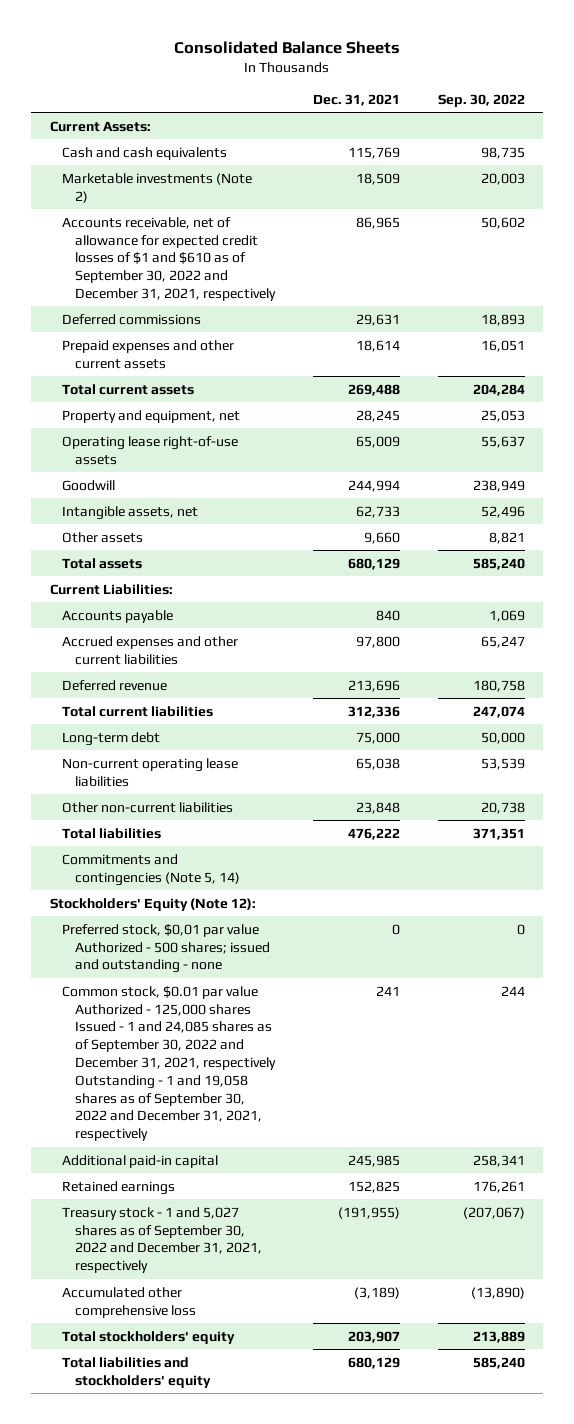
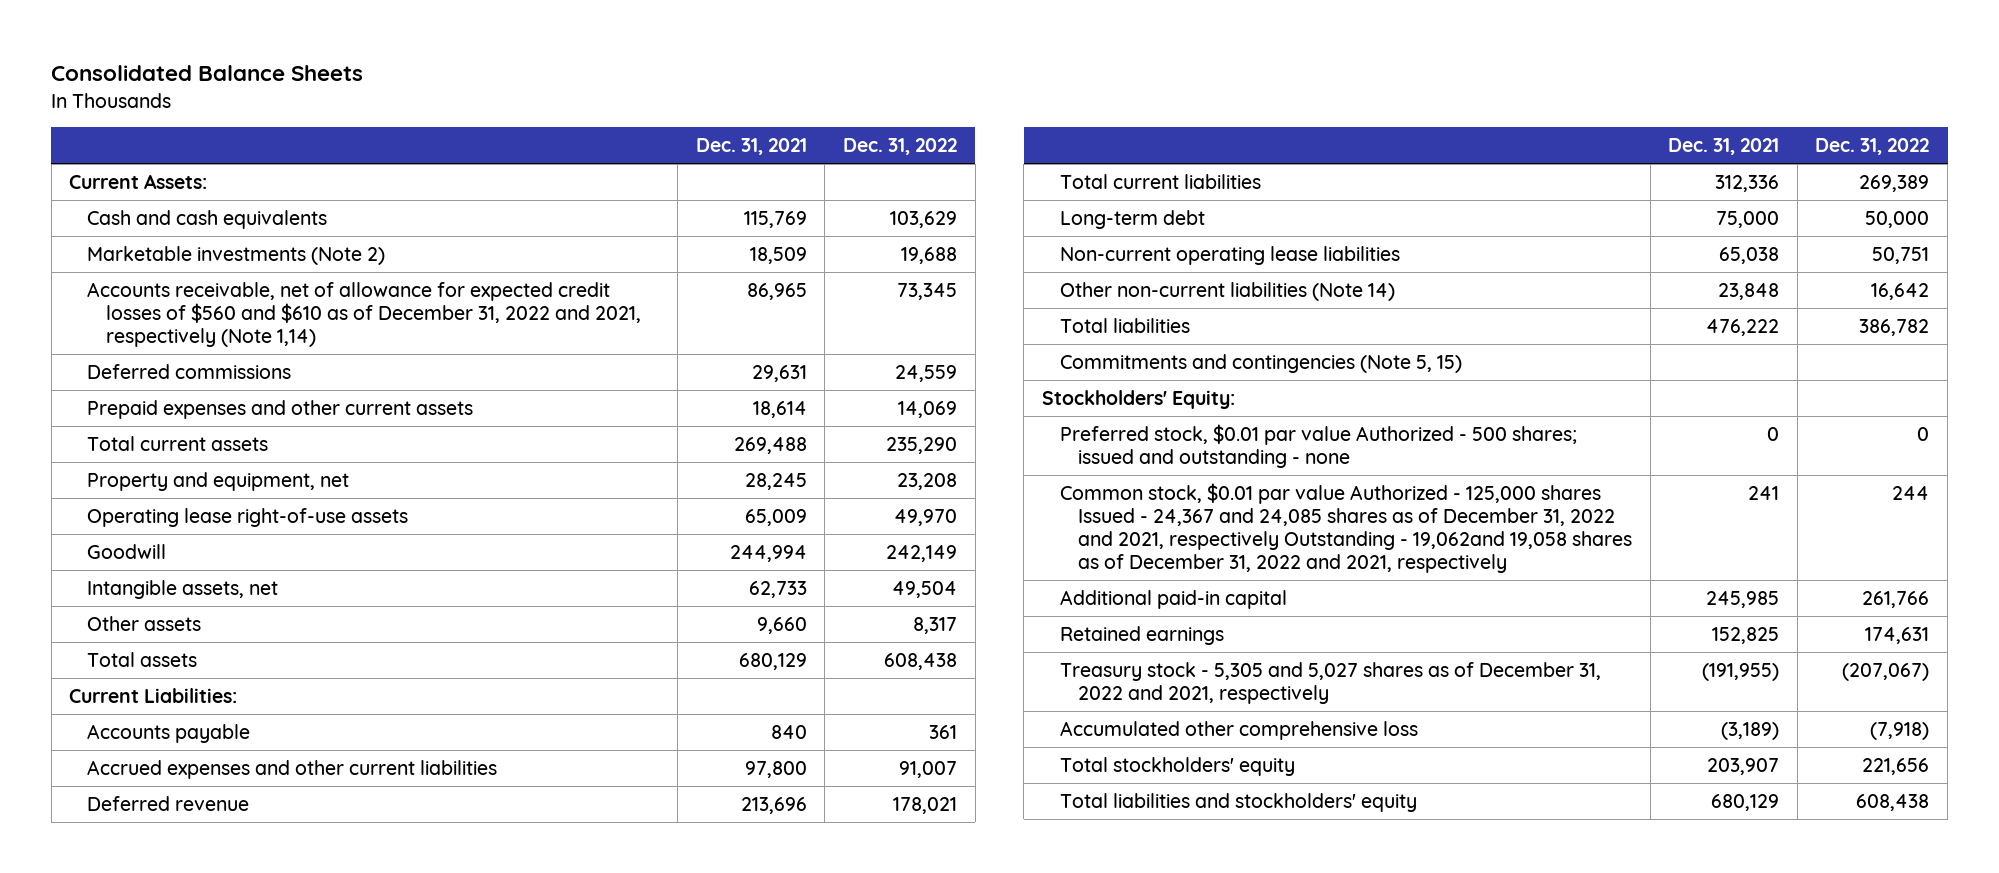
- | Dec. 31, 2021 | Sep. 30, 2022
+ | Dec. 31, 2021 | Dec. 31, 2022
- Accounts receivable, net of allowance for expected credit losses of $1 and $610 as of September 30, 2022 and December 31, 2021, respectively | 86,965 | 50,602
+ Accounts receivable, net of allowance for expected credit losses of $560 and $610 as of December 31, 2022 and 2021, respectively (Note 1,14) | 86,965 | 73,345
- Other non-current liabilities | 23,848 | 20,738
+ Other non-current liabilities (Note 14) | 23,848 | 16,642
- Commitments and contingencies (Note 5, 14)
- Stockholders' Equity (Note 12):
- Preferred stock, $0,01 par value Authorized - 500 shares; issued and outstanding - none | 0 | 0
- Common stock, $0.01 par value Authorized - 125,000 shares Issued - 1 and 24,085 shares as of September 30, 2022 and December 31, 2021, respectively Outstanding - 1 and 19,058 shares as of September 30, 2022 and December 31, 2021, respectively | 241 | 244
+ Commitments and contingencies (Note 5, 15)
+ Stockholders' Equity:
+ Preferred stock, $0.01 par value Authorized - 500 shares; issued and outstanding - none | 0 | 0
+ Common stock, $0.01 par value Authorized - 125,000 shares Issued - 24,367 and 24,085 shares as of December 31, 2022 and 2021, respectively Outstanding - 19,062and 19,058 shares as of December 31, 2022 and 2021, respectively | 241 | 244
- Treasury stock - 1 and 5,027 shares as of September 30, 2022 and December 31, 2021, respectively | (191,955) | (207,067)
+ Treasury stock - 5,305 and 5,027 shares as of December 31, 2022 and 2021, respectively | (191,955) | (207,067)

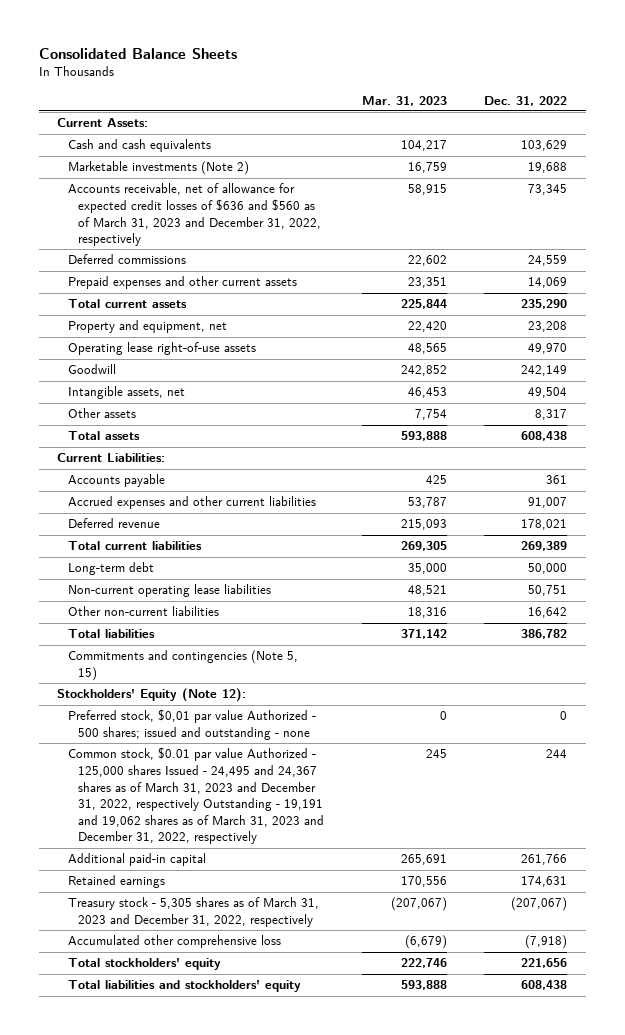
- | Dec. 31, 2021 | Dec. 31, 2022
+ | Mar. 31, 2023 | Dec. 31, 2022
- Accounts receivable, net of allowance for expected credit losses of $560 and $610 as of December 31, 2022 and 2021, respectively (Note 1,14) | 86,965 | 73,345
+ Accounts receivable, net of allowance for expected credit losses of $636 and $560 as of March 31, 2023 and December 31, 2022, respectively | 58,915 | 73,345
- Other non-current liabilities (Note 14) | 23,848 | 16,642
+ Other non-current liabilities | 18,316 | 16,642
- Stockholders' Equity:
- Preferred stock, $0.01 par value Authorized - 500 shares; issued and outstanding - none | 0 | 0
- Common stock, $0.01 par value Authorized - 125,000 shares Issued - 24,367 and 24,085 shares as of December 31, 2022 and 2021, respectively Outstanding - 19,062and 19,058 shares as of December 31, 2022 and 2021, respectively | 241 | 244
+ Stockholders' Equity (Note 12):
+ Preferred stock, $0,01 par value Authorized - 500 shares; issued and outstanding - none | 0 | 0
+ Common stock, $0.01 par value Authorized - 125,000 shares Issued - 24,495 and 24,367 shares as of March 31, 2023 and December 31, 2022, respectively Outstanding - 19,191 and 19,062 shares as of March 31, 2023 and December 31, 2022, respectively | 245 | 244
- Treasury stock - 5,305 and 5,027 shares as of December 31, 2022 and 2021, respectively | (191,955) | (207,067)
+ Treasury stock - 5,305 shares as of March 31, 2023 and December 31, 2022, respectively | (207,067) | (207,067)

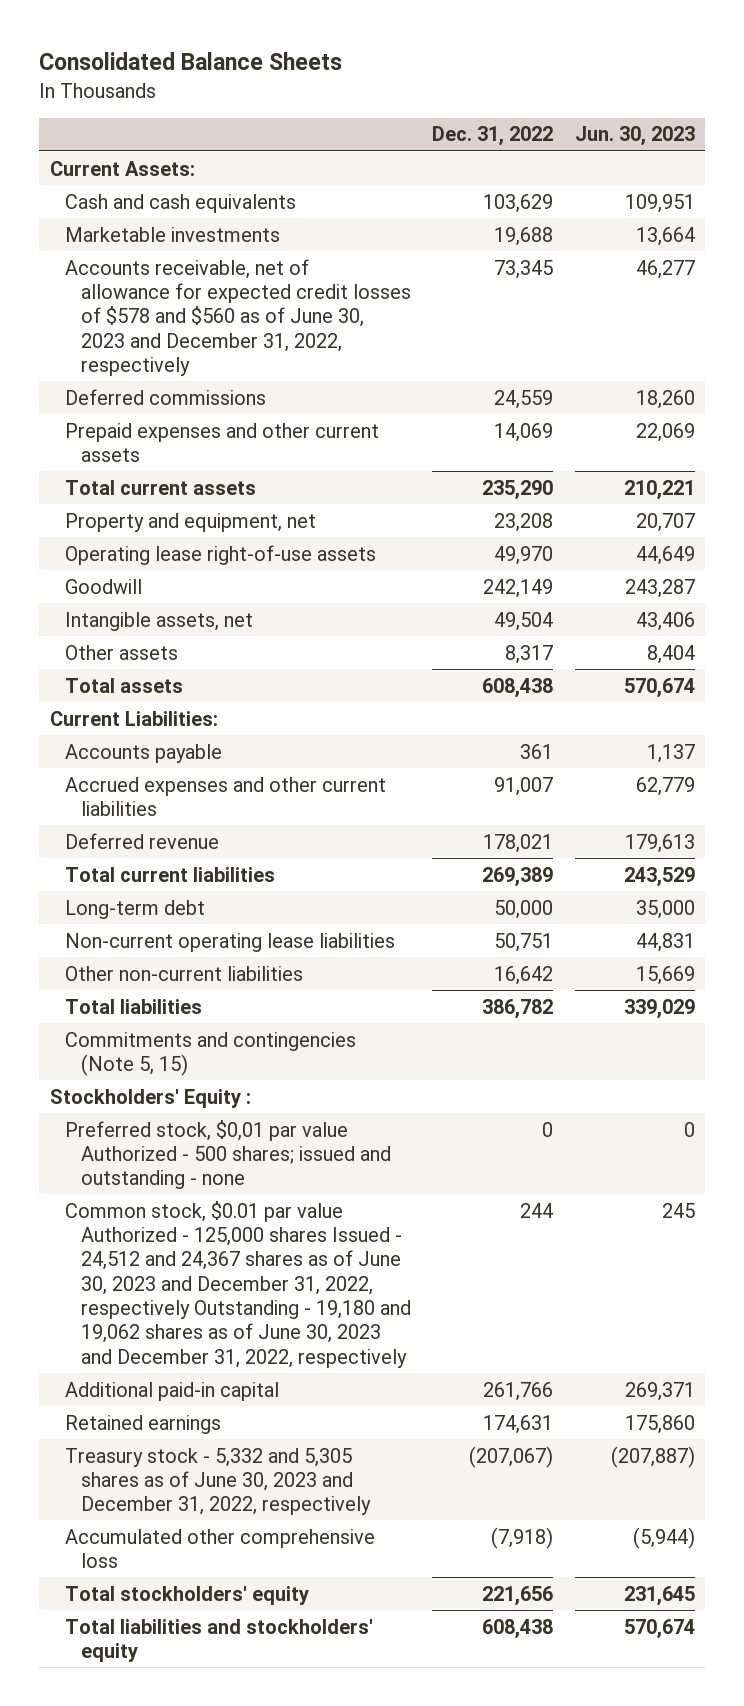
- | Mar. 31, 2023 | Dec. 31, 2022
+ | Dec. 31, 2022 | Jun. 30, 2023
- Marketable investments (Note 2) | 16,759 | 19,688
- Accounts receivable, net of allowance for expected credit losses of $636 and $560 as of March 31, 2023 and December 31, 2022, respectively | 58,915 | 73,345
+ Marketable investments | 19,688 | 13,664
+ Accounts receivable, net of allowance for expected credit losses of $578 and $560 as of June 30, 2023 and December 31, 2022, respectively | 73,345 | 46,277
- Stockholders' Equity (Note 12):
+ Stockholders' Equity :
- Common stock, $0.01 par value Authorized - 125,000 shares Issued - 24,495 and 24,367 shares as of March 31, 2023 and December 31, 2022, respectively Outstanding - 19,191 and 19,062 shares as of March 31, 2023 and December 31, 2022, respectively | 245 | 244
+ Common stock, $0.01 par value Authorized - 125,000 shares Issued - 24,512 and 24,367 shares as of June 30, 2023 and December 31, 2022, respectively Outstanding - 19,180 and 19,062 shares as of June 30, 2023 and December 31, 2022, respectively | 244 | 245
- Treasury stock - 5,305 shares as of March 31, 2023 and December 31, 2022, respectively | (207,067) | (207,067)
+ Treasury stock - 5,332 and 5,305 shares as of June 30, 2023 and December 31, 2022, respectively | (207,067) | (207,887)

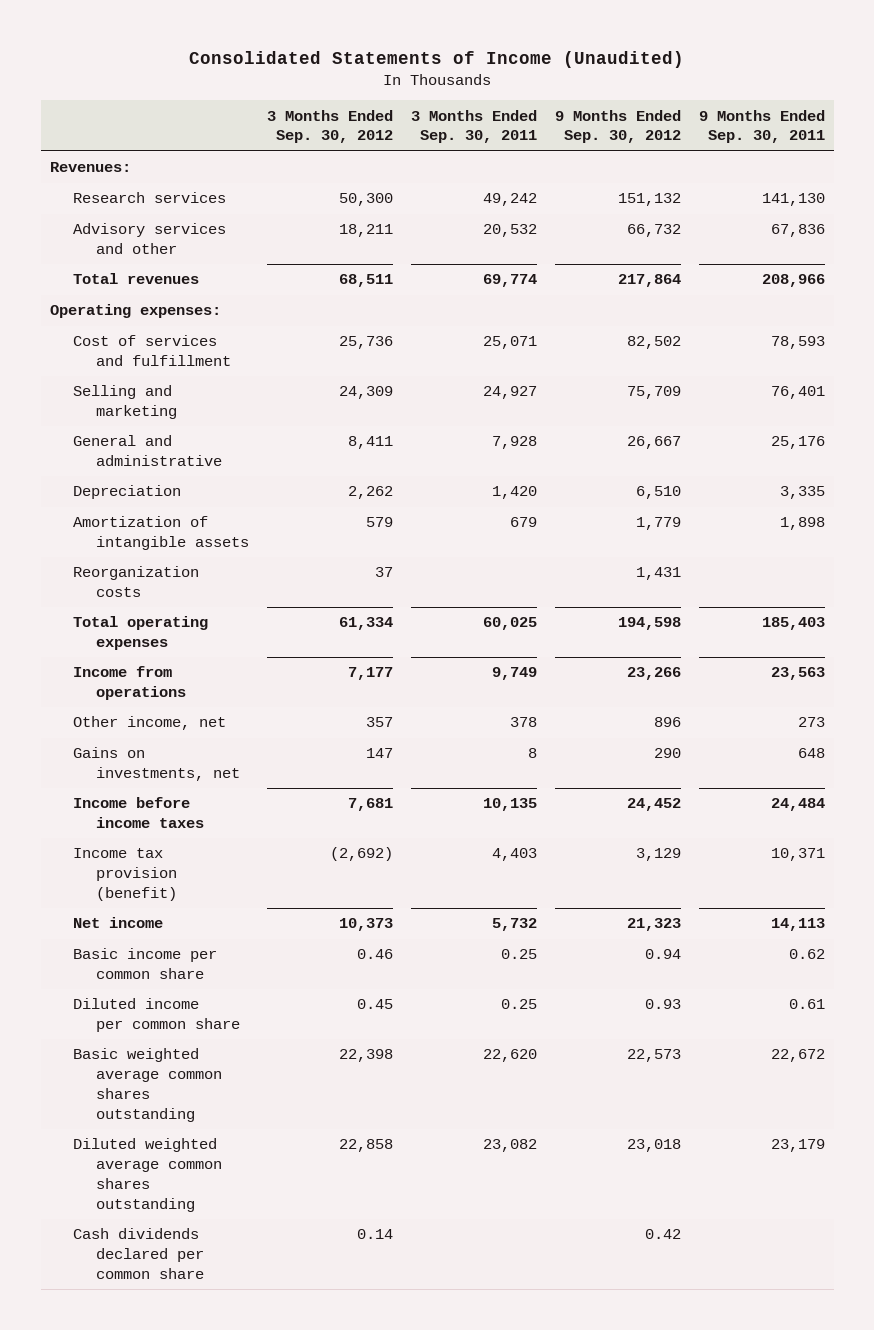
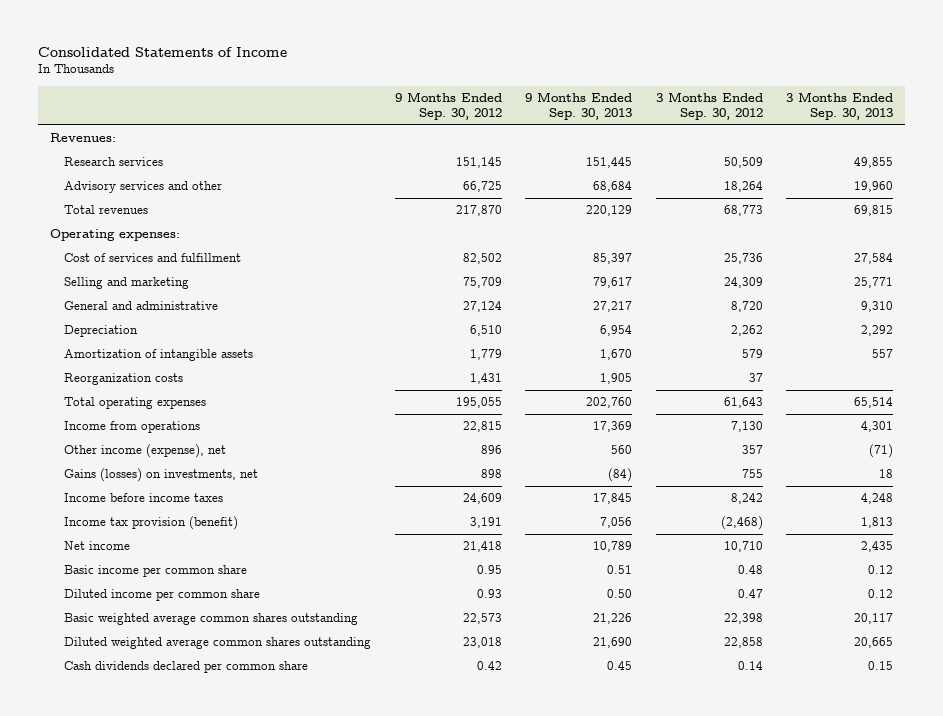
- Consolidated Statements of Income (Unaudited)
+ Consolidated Statements of Income
- | 3 Months Ended Sep. 30, 2012 | 3 Months Ended Sep. 30, 2011 | 9 Months Ended Sep. 30, 2012 | 9 Months Ended Sep. 30, 2011
+ | 9 Months Ended Sep. 30, 2012 | 9 Months Ended Sep. 30, 2013 | 3 Months Ended Sep. 30, 2012 | 3 Months Ended Sep. 30, 2013
- Research services | 50,300 | 49,242 | 151,132 | 141,130
- Advisory services and other | 18,211 | 20,532 | 66,732 | 67,836
- Total revenues | 68,511 | 69,774 | 217,864 | 208,966
+ Research services | 151,145 | 151,445 | 50,509 | 49,855
+ Advisory services and other | 66,725 | 68,684 | 18,264 | 19,960
+ Total revenues | 217,870 | 220,129 | 68,773 | 69,815
- General and administrative | 8,411 | 7,928 | 26,667 | 25,176
+ General and administrative | 27,124 | 27,217 | 8,720 | 9,310
- Total operating expenses | 61,334 | 60,025 | 194,598 | 185,403
- Income from operations | 7,177 | 9,749 | 23,266 | 23,563
- Other income, net | 357 | 378 | 896 | 273
- Gains on investments, net | 147 | 8 | 290 | 648
- Income before income taxes | 7,681 | 10,135 | 24,452 | 24,484
- Income tax provision (benefit) | (2,692) | 4,403 | 3,129 | 10,371
- Net income | 10,373 | 5,732 | 21,323 | 14,113
- Basic income per common share | 0.46 | 0.25 | 0.94 | 0.62
- Diluted income per common share | 0.45 | 0.25 | 0.93 | 0.61
+ Total operating expenses | 195,055 | 202,760 | 61,643 | 65,514
+ Income from operations | 22,815 | 17,369 | 7,130 | 4,301
+ Other income (expense), net | 896 | 560 | 357 | (71)
+ Gains (losses) on investments, net | 898 | (84) | 755 | 18
+ Income before income taxes | 24,609 | 17,845 | 8,242 | 4,248
+ Income tax provision (benefit) | 3,191 | 7,056 | (2,468) | 1,813
+ Net income | 21,418 | 10,789 | 10,710 | 2,435
+ Basic income per common share | 0.95 | 0.51 | 0.48 | 0.12
+ Diluted income per common share | 0.93 | 0.50 | 0.47 | 0.12

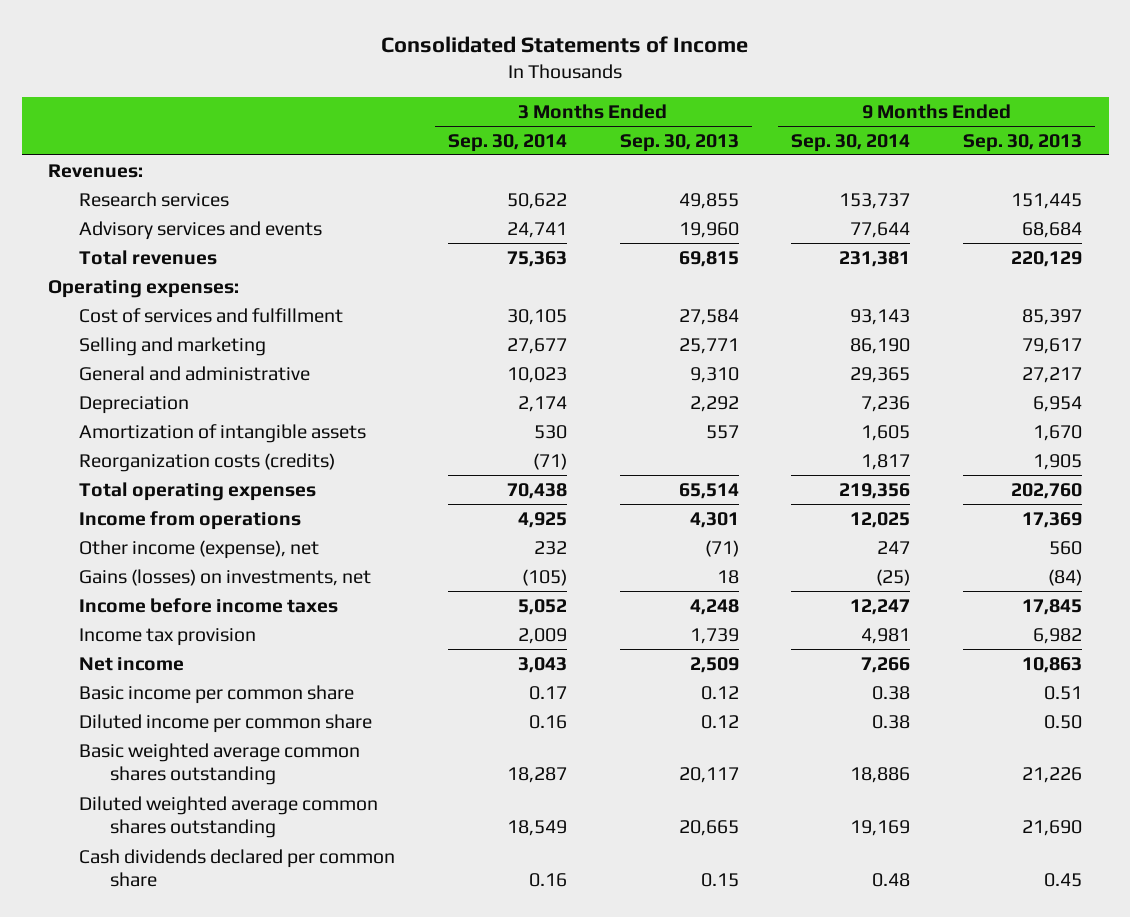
- | 9 Months Ended Sep. 30, 2012 | 9 Months Ended Sep. 30, 2013 | 3 Months Ended Sep. 30, 2012 | 3 Months Ended Sep. 30, 2013
+ | 3 Months Ended Sep. 30, 2014 | 3 Months Ended Sep. 30, 2013 | 9 Months Ended Sep. 30, 2014 | 9 Months Ended Sep. 30, 2013
- Advisory services and other | 66,725 | 68,684 | 18,264 | 19,960
+ Advisory services and events | 24,741 | 19,960 | 77,644 | 68,684
- Reorganization costs | 1,431 | 1,905 | 37 |
+ Reorganization costs (credits) | (71) | | 1,817 | 1,905
- Income tax provision (benefit) | 3,191 | 7,056 | (2,468) | 1,813
- Net income | 21,418 | 10,789 | 10,710 | 2,435
+ Income tax provision | 2,009 | 1,739 | 4,981 | 6,982
+ Net income | 3,043 | 2,509 | 7,266 | 10,863

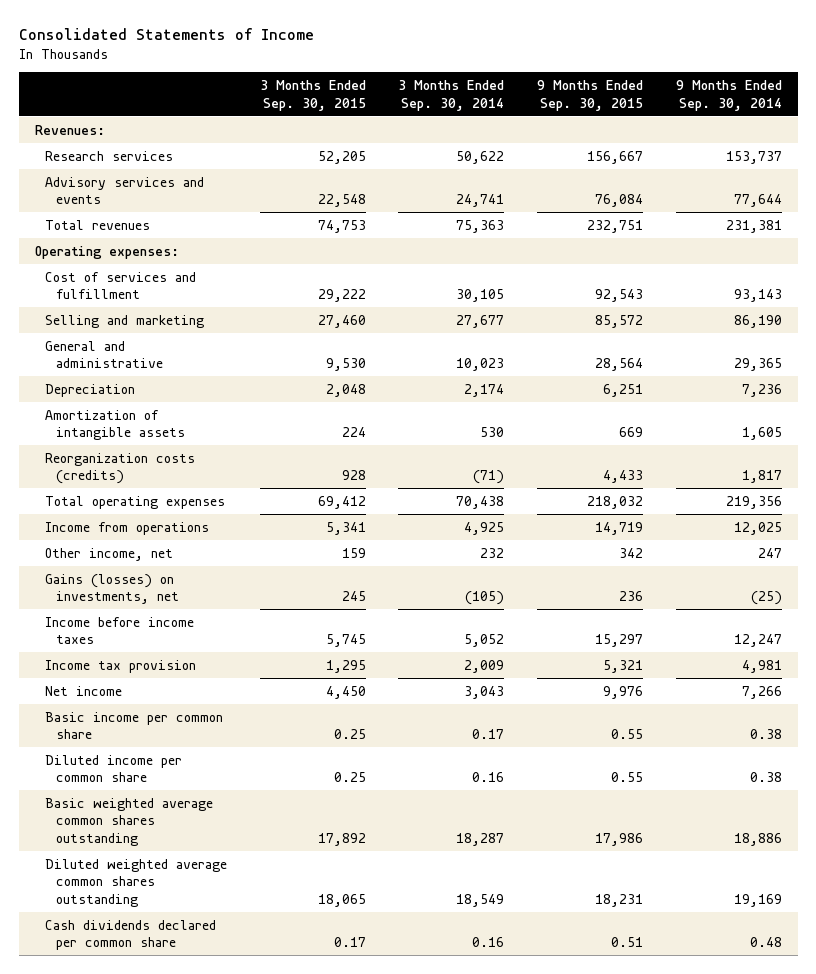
- | 3 Months Ended Sep. 30, 2014 | 3 Months Ended Sep. 30, 2013 | 9 Months Ended Sep. 30, 2014 | 9 Months Ended Sep. 30, 2013
+ | 3 Months Ended Sep. 30, 2015 | 3 Months Ended Sep. 30, 2014 | 9 Months Ended Sep. 30, 2015 | 9 Months Ended Sep. 30, 2014
- Other income (expense), net | 232 | (71) | 247 | 560
+ Other income, net | 159 | 232 | 342 | 247

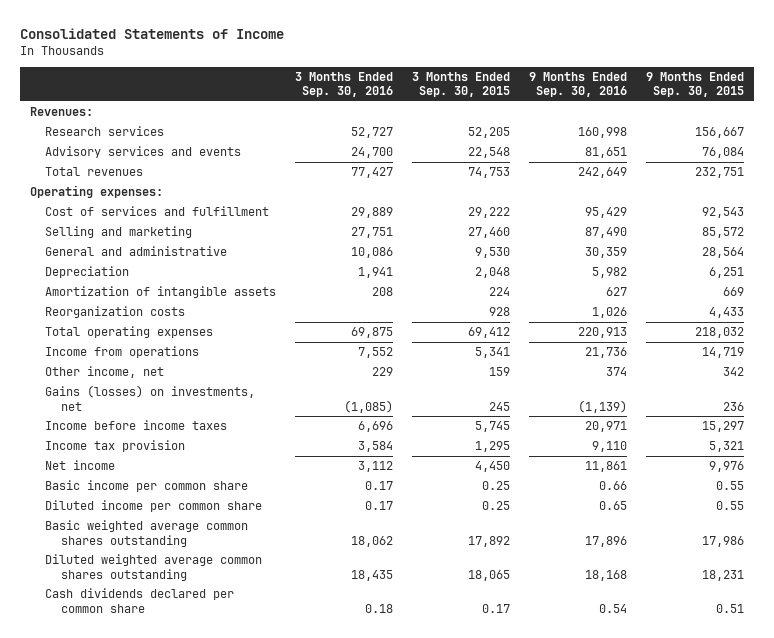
- | 3 Months Ended Sep. 30, 2015 | 3 Months Ended Sep. 30, 2014 | 9 Months Ended Sep. 30, 2015 | 9 Months Ended Sep. 30, 2014
+ | 3 Months Ended Sep. 30, 2016 | 3 Months Ended Sep. 30, 2015 | 9 Months Ended Sep. 30, 2016 | 9 Months Ended Sep. 30, 2015
- Reorganization costs (credits) | 928 | (71) | 4,433 | 1,817
+ Reorganization costs | | 928 | 1,026 | 4,433

